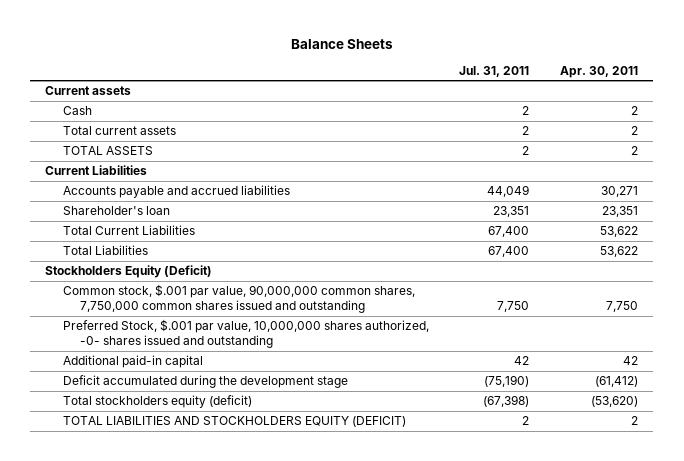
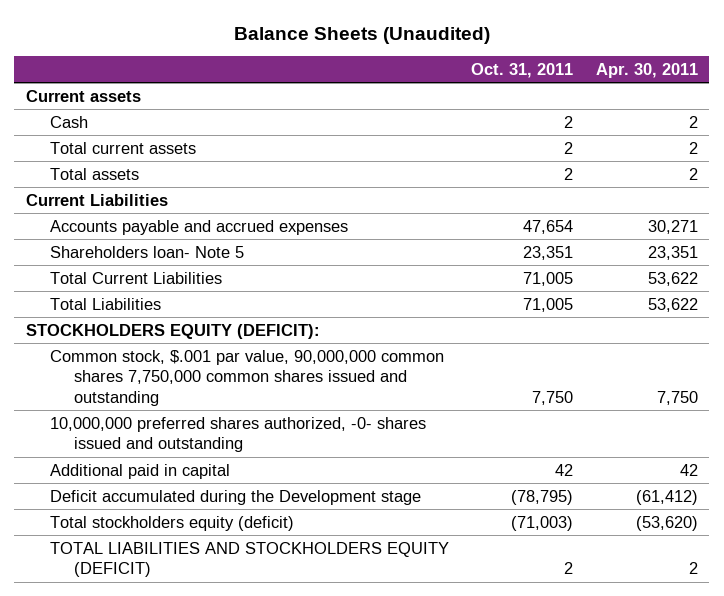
- Balance Sheets
+ Balance Sheets (Unaudited)
- | Jul. 31, 2011 | Apr. 30, 2011
+ | Oct. 31, 2011 | Apr. 30, 2011
- TOTAL ASSETS | 2 | 2
+ Total assets | 2 | 2
- Accounts payable and accrued liabilities | 44,049 | 30,271
- Shareholder's loan | 23,351 | 23,351
+ Accounts payable and accrued expenses | 47,654 | 30,271
+ Shareholders loan- Note 5 | 23,351 | 23,351
- Stockholders Equity (Deficit)
- Common stock, $.001 par value, 90,000,000 common shares, 7,750,000 common shares issued and outstanding | 7,750 | 7,750
- Preferred Stock, $.001 par value, 10,000,000 shares authorized, -0- shares issued and outstanding
- Additional paid-in capital | 42 | 42
- Deficit accumulated during the development stage | (75,190) | (61,412)
+ STOCKHOLDERS EQUITY (DEFICIT):
+ Common stock, $.001 par value, 90,000,000 common shares 7,750,000 common shares issued and outstanding | 7,750 | 7,750
+ 10,000,000 preferred shares authorized, -0- shares issued and outstanding
+ Additional paid in capital | 42 | 42
+ Deficit accumulated during the Development stage | (78,795) | (61,412)

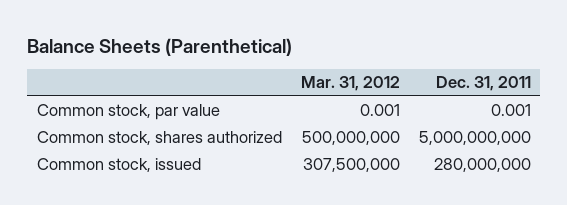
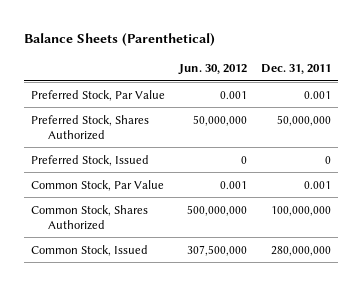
- | Mar. 31, 2012 | Dec. 31, 2011
+ | Jun. 30, 2012 | Dec. 31, 2011
- Common stock, par value | 0.001 | 0.001
- Common stock, shares authorized | 500,000,000 | 5,000,000,000
- Common stock, issued | 307,500,000 | 280,000,000
+ Preferred Stock, Par Value | 0.001 | 0.001
+ Preferred Stock, Shares Authorized | 50,000,000 | 50,000,000
+ Preferred Stock, Issued | 0 | 0
+ Common Stock, Par Value | 0.001 | 0.001
+ Common Stock, Shares Authorized | 500,000,000 | 100,000,000
+ Common Stock, Issued | 307,500,000 | 280,000,000

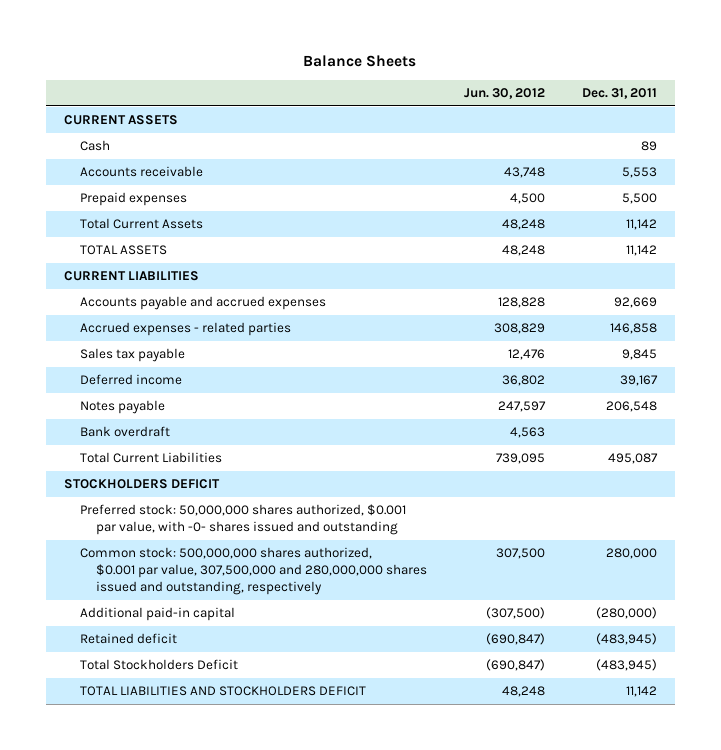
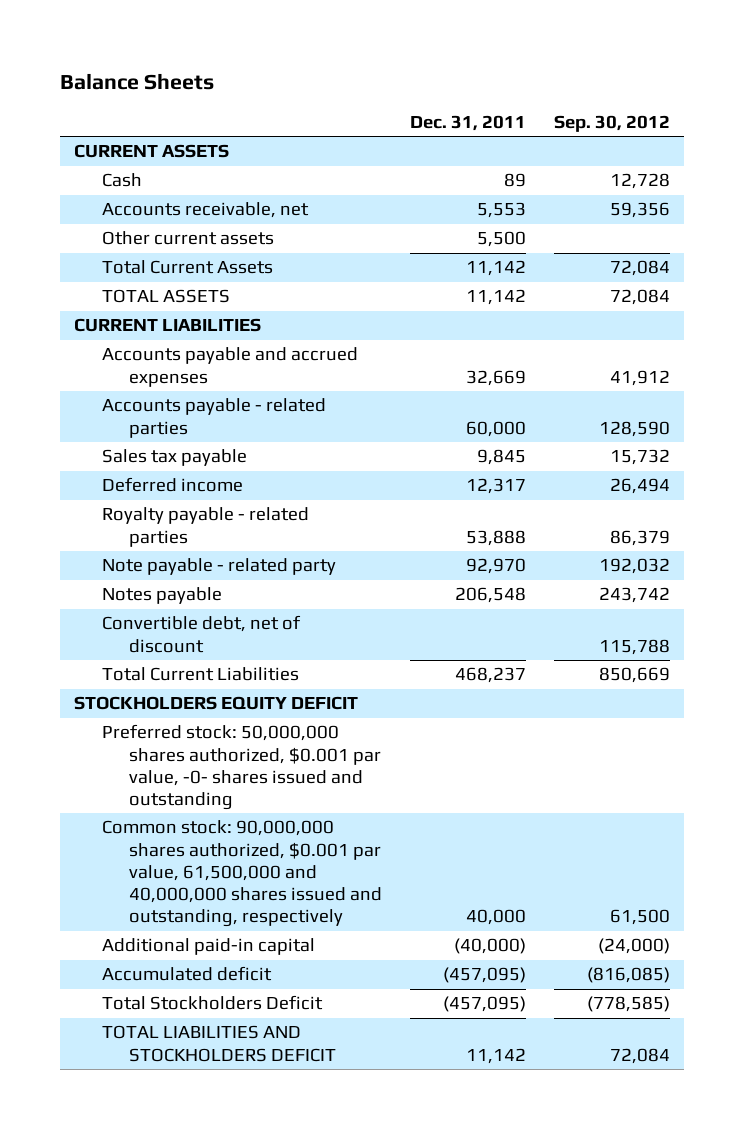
- | Jun. 30, 2012 | Dec. 31, 2011
+ | Dec. 31, 2011 | Sep. 30, 2012
- Accounts receivable | 43,748 | 5,553
- Prepaid expenses | 4,500 | 5,500
+ Accounts receivable, net | 5,553 | 59,356
+ Other current assets | 5,500 |
- Accounts payable and accrued expenses | 128,828 | 92,669
- Accrued expenses - related parties | 308,829 | 146,858
+ Accounts payable and accrued expenses | 32,669 | 41,912
+ Accounts payable - related parties | 60,000 | 128,590
- Deferred income | 36,802 | 39,167
+ Deferred income | 12,317 | 26,494
+ Royalty payable - related parties | 53,888 | 86,379
+ Note payable - related party | 92,970 | 192,032
- Bank overdraft | 4,563 |
- Total Current Liabilities | 739,095 | 495,087
- STOCKHOLDERS DEFICIT
- Preferred stock: 50,000,000 shares authorized, $0.001 par value, with -0- shares issued and outstanding
- Common stock: 500,000,000 shares authorized, $0.001 par value, 307,500,000 and 280,000,000 shares issued and outstanding, respectively | 307,500 | 280,000
- Additional paid-in capital | (307,500) | (280,000)
- Retained deficit | (690,847) | (483,945)
- Total Stockholders Deficit | (690,847) | (483,945)
+ Convertible debt, net of discount | | 115,788
+ Total Current Liabilities | 468,237 | 850,669
+ STOCKHOLDERS EQUITY DEFICIT
+ Preferred stock: 50,000,000 shares authorized, $0.001 par value, -0- shares issued and outstanding
+ Common stock: 90,000,000 shares authorized, $0.001 par value, 61,500,000 and 40,000,000 shares issued and outstanding, respectively | 40,000 | 61,500
+ Additional paid-in capital | (40,000) | (24,000)
+ Accumulated deficit | (457,095) | (816,085)
+ Total Stockholders Deficit | (457,095) | (778,585)

